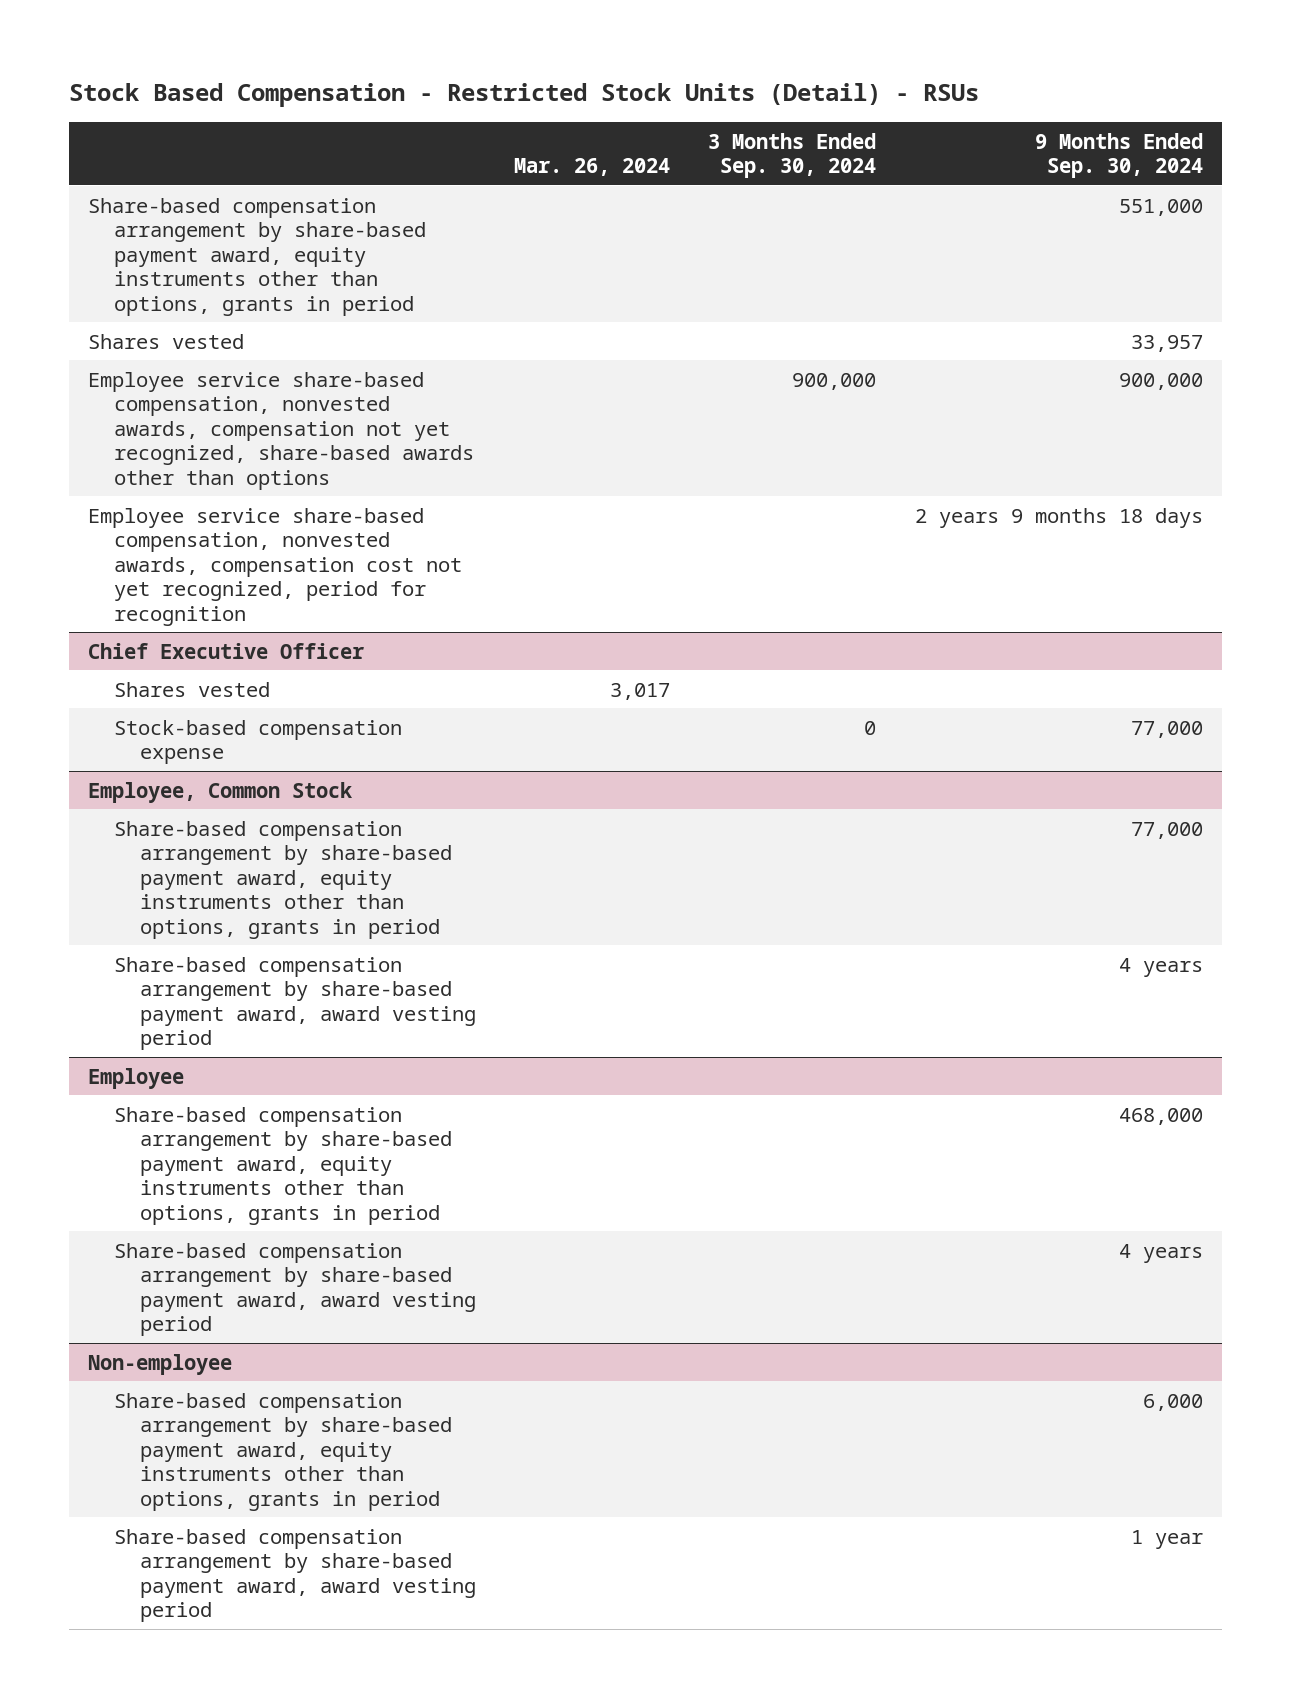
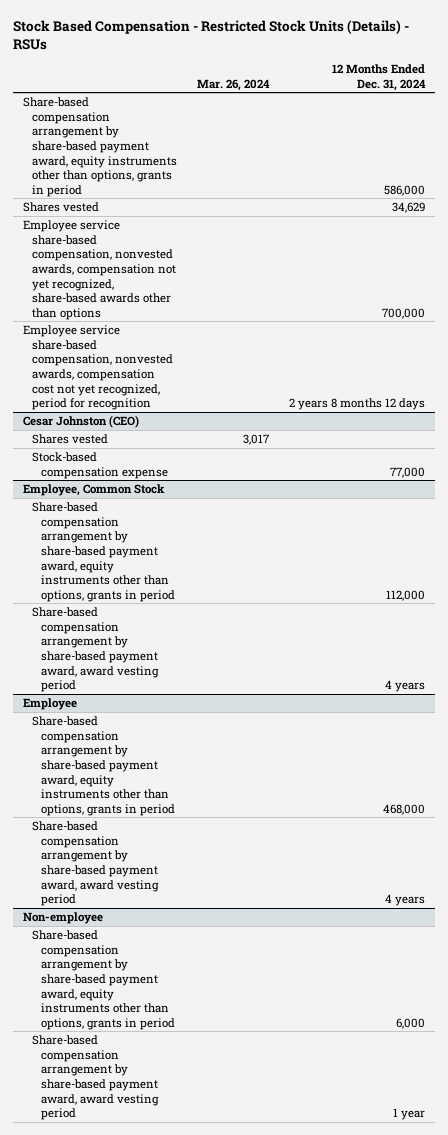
- Stock Based Compensation - Restricted Stock Units (Detail) - RSUs
+ Stock Based Compensation - Restricted Stock Units (Details) - RSUs
- | Mar. 26, 2024 | 3 Months Ended Sep. 30, 2024 | 9 Months Ended Sep. 30, 2024
+ | Mar. 26, 2024 | 12 Months Ended Dec. 31, 2024
- Chief Executive Officer
+ Cesar Johnston (CEO)

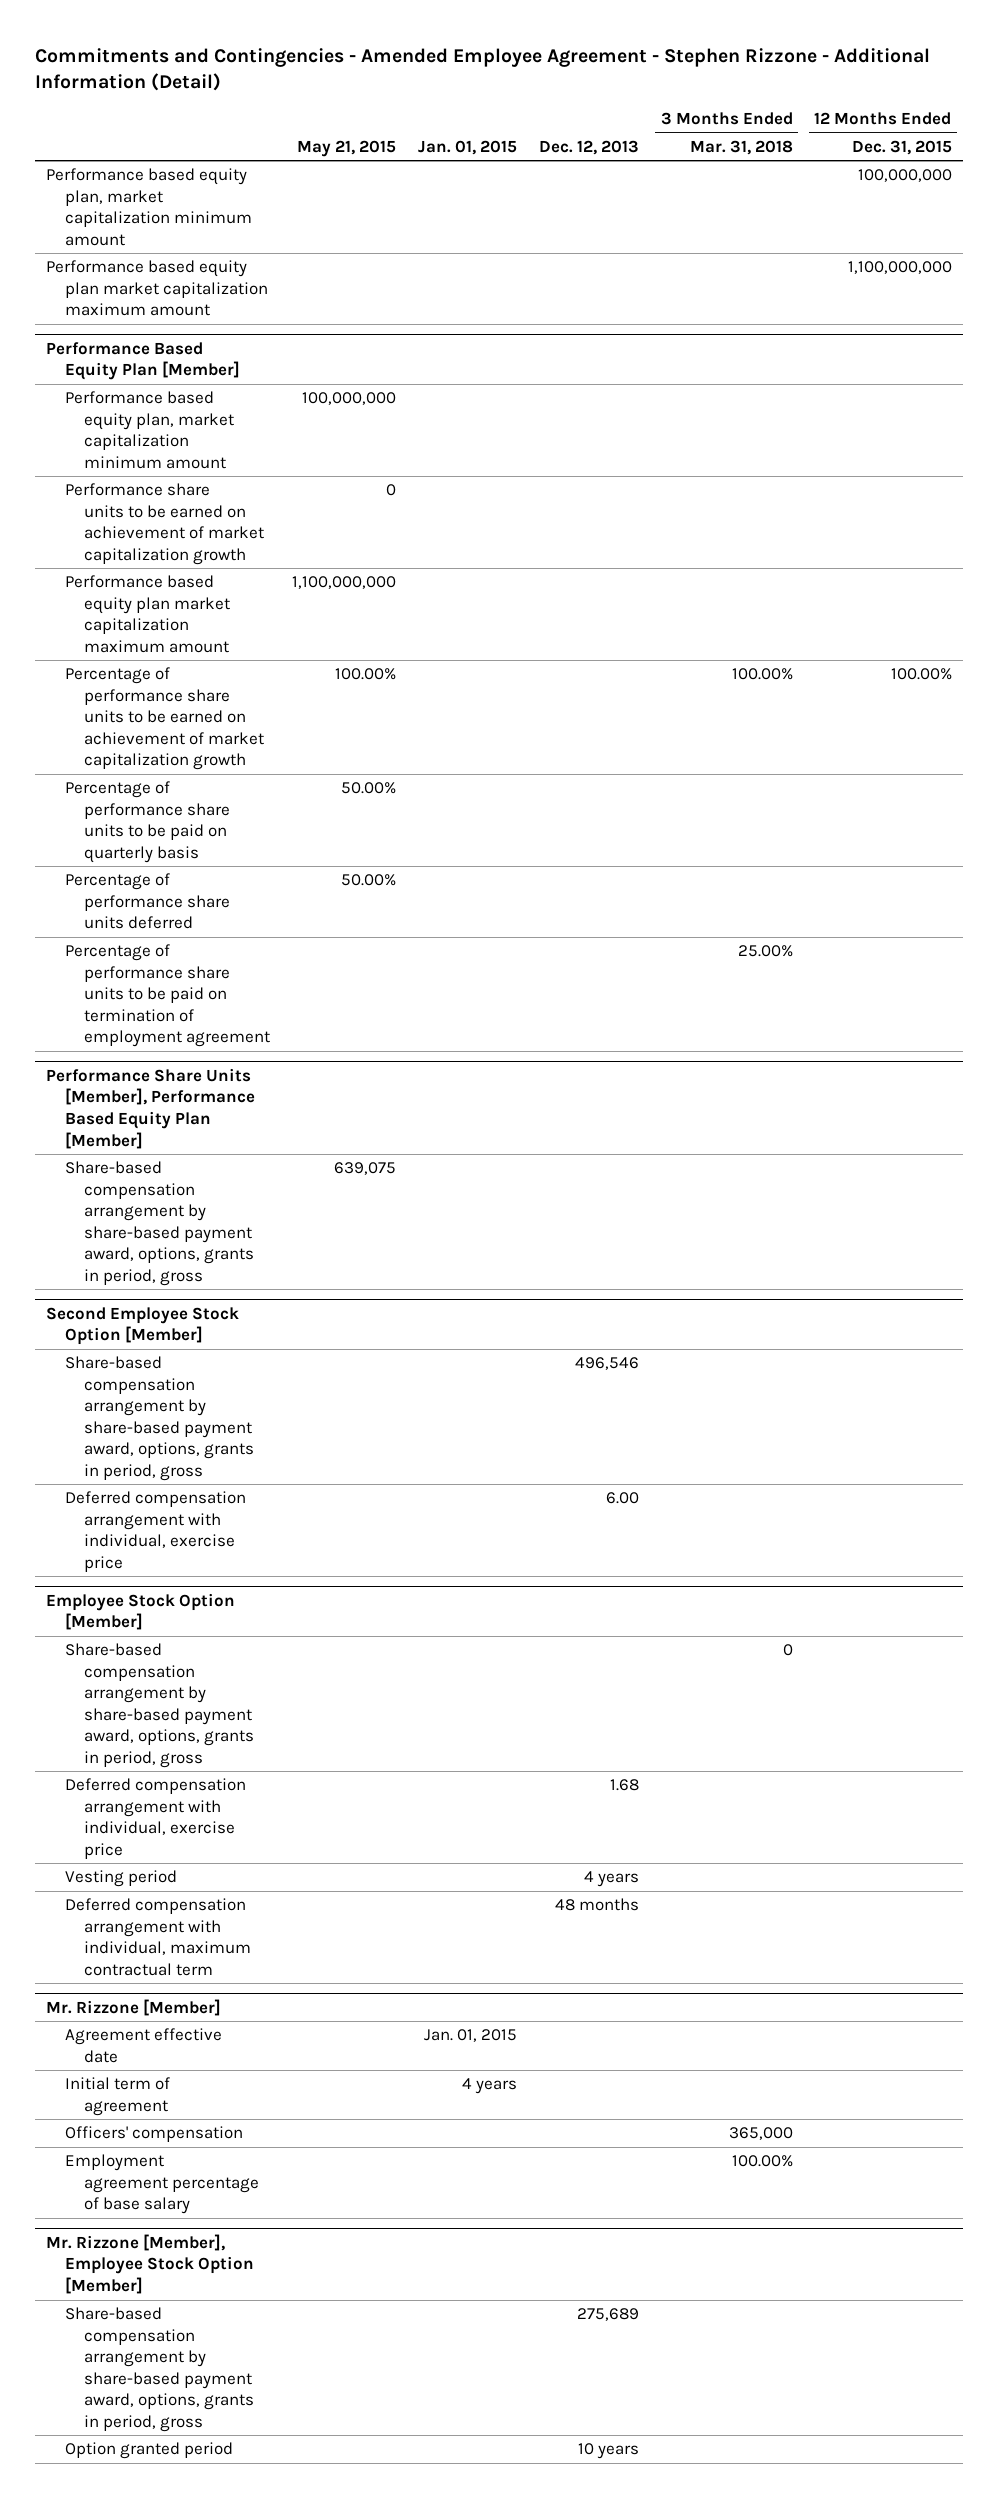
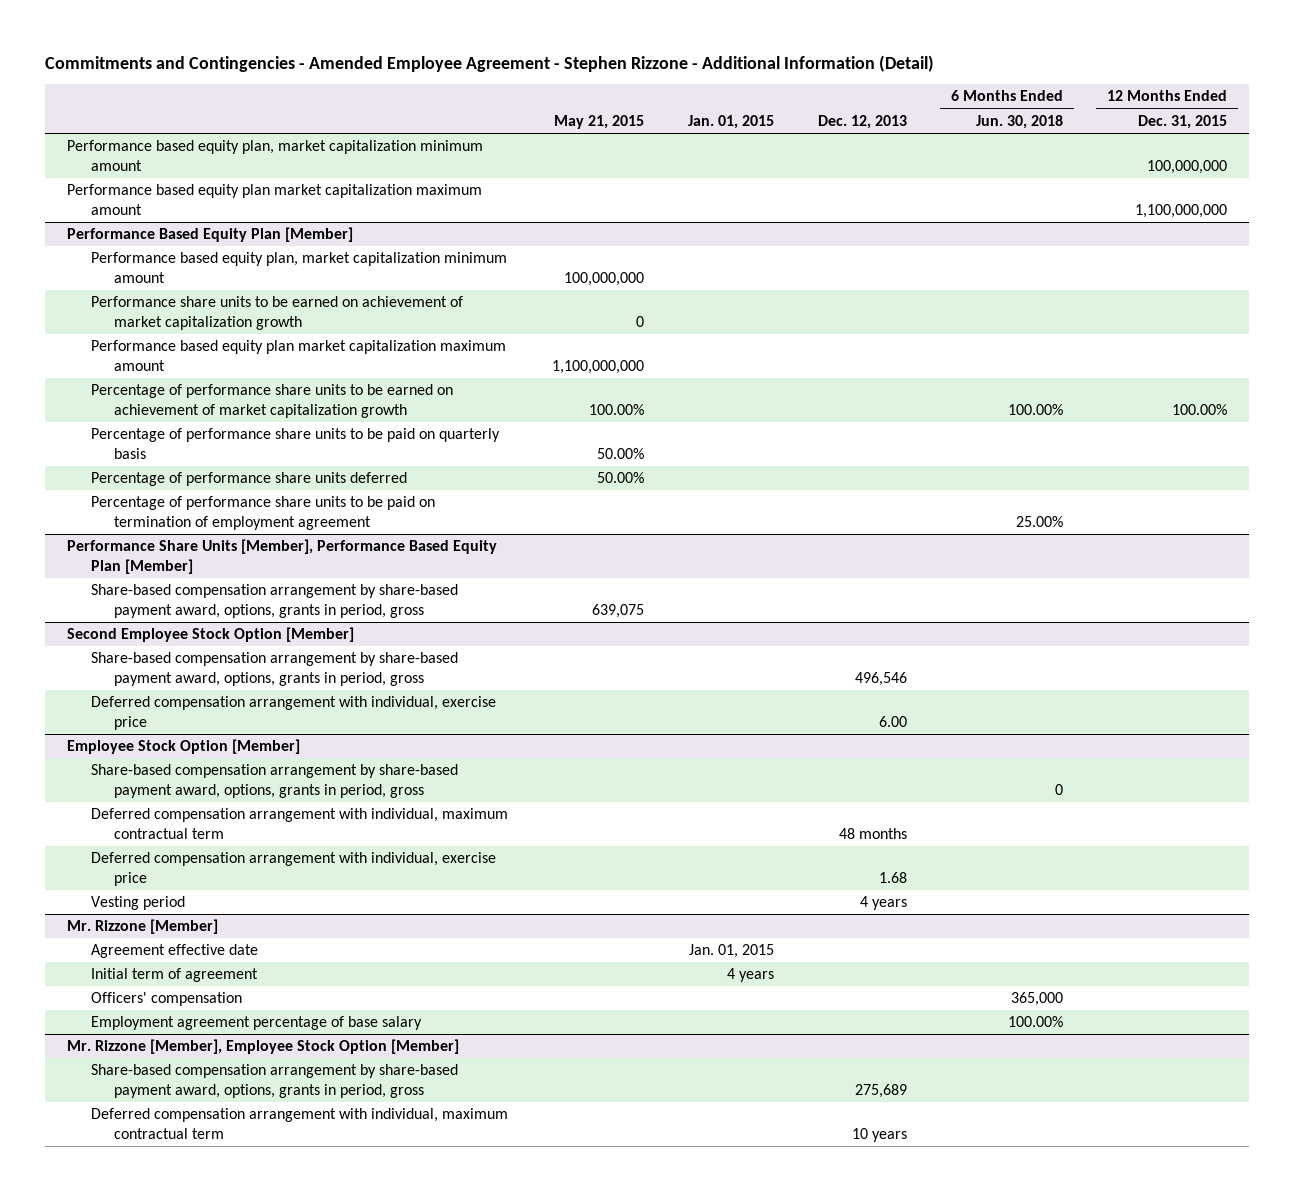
- | May 21, 2015 | Jan. 01, 2015 | Dec. 12, 2013 | 3 Months Ended Mar. 31, 2018 | 12 Months Ended Dec. 31, 2015
+ | May 21, 2015 | Jan. 01, 2015 | Dec. 12, 2013 | 6 Months Ended Jun. 30, 2018 | 12 Months Ended Dec. 31, 2015
@ Employee Stock Option [Member]
moved up: Deferred compensation arrangement with individual, maximum contractual term | | | 48 months | |
@ Mr. Rizzone [Member], Employee Stock Option [Member]
- Option granted period | | | 10 years | |
+ Deferred compensation arrangement with individual, maximum contractual term | | | 10 years | |

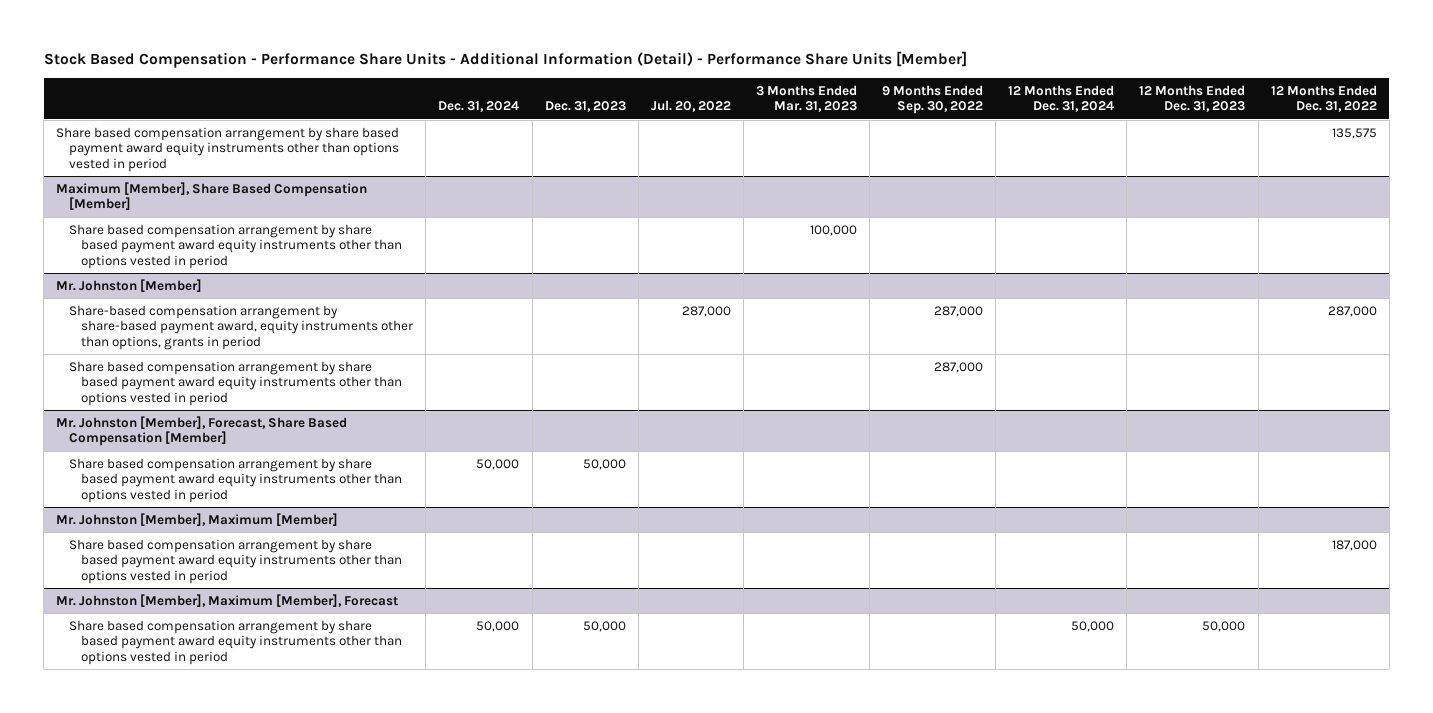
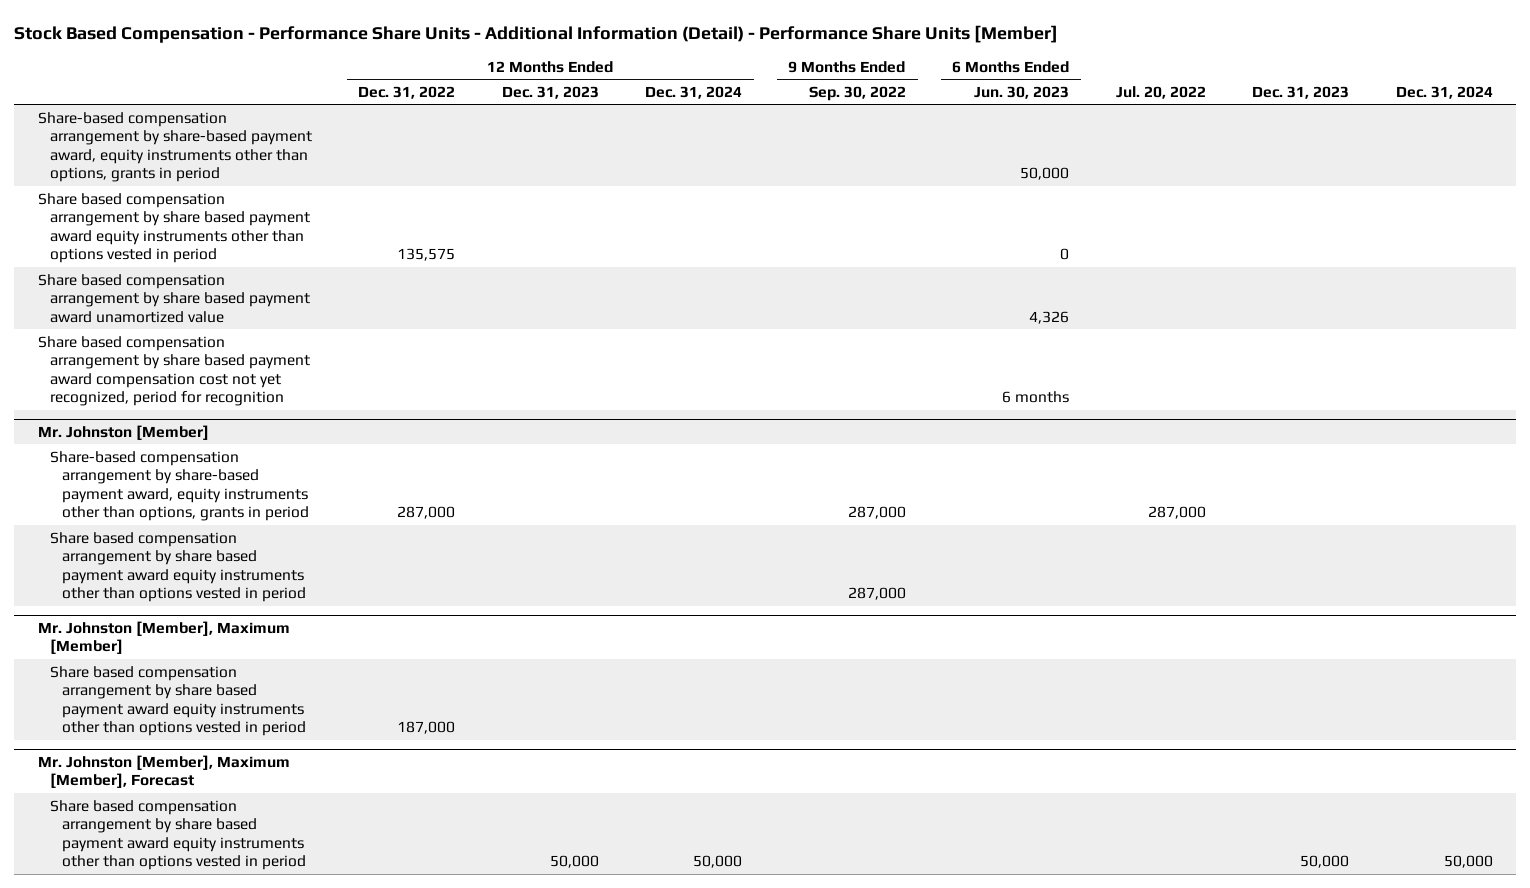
- | Dec. 31, 2024 | Dec. 31, 2023 | Jul. 20, 2022 | 3 Months Ended Mar. 31, 2023 | 9 Months Ended Sep. 30, 2022 | 12 Months Ended Dec. 31, 2024 | 12 Months Ended Dec. 31, 2023 | 12 Months Ended Dec. 31, 2022
+ | 12 Months Ended Dec. 31, 2022 | 12 Months Ended Dec. 31, 2023 | 12 Months Ended Dec. 31, 2024 | 9 Months Ended Sep. 30, 2022 | 6 Months Ended Jun. 30, 2023 | Jul. 20, 2022 | Dec. 31, 2023 | Dec. 31, 2024
+ Share-based compensation arrangement by share-based payment award, equity instruments other than options, grants in period | | | | | 50,000 | | |
- Maximum [Member], Share Based Compensation [Member]
- Share based compensation arrangement by share based payment award equity instruments other than options vested in period | | | | 100,000 | | | |
+ Share based compensation arrangement by share based payment award unamortized value | | | | | 4,326 | | |
+ Share based compensation arrangement by share based payment award compensation cost not yet recognized, period for recognition | | | | | 6 months | | |
- Mr. Johnston [Member], Forecast, Share Based Compensation [Member]
- Share based compensation arrangement by share based payment award equity instruments other than options vested in period | 50,000 | 50,000 | | | | | |

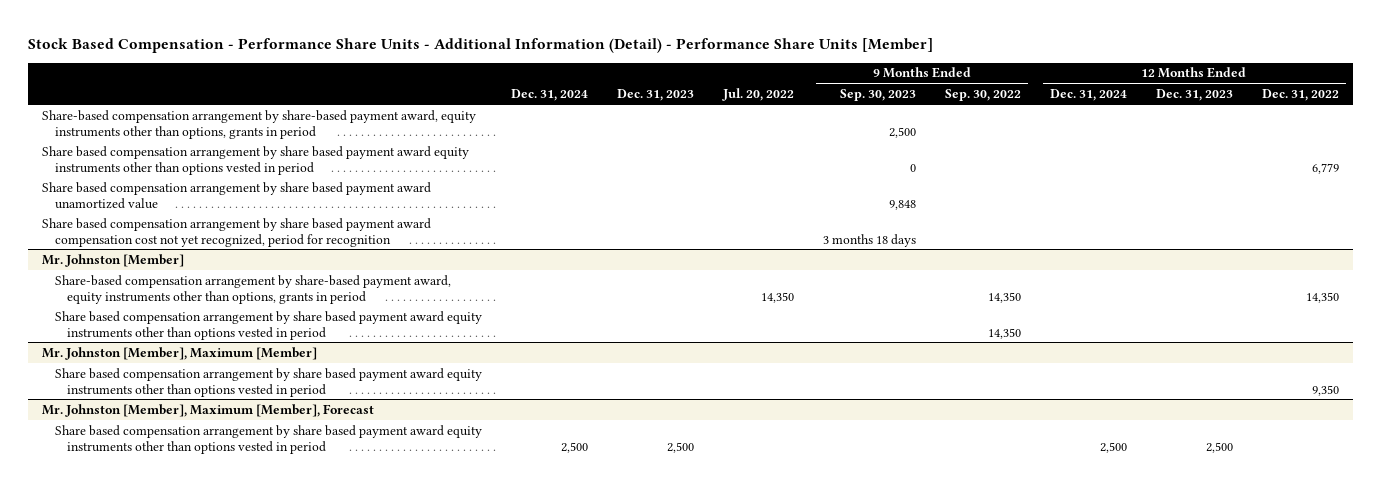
- | 12 Months Ended Dec. 31, 2022 | 12 Months Ended Dec. 31, 2023 | 12 Months Ended Dec. 31, 2024 | 9 Months Ended Sep. 30, 2022 | 6 Months Ended Jun. 30, 2023 | Jul. 20, 2022 | Dec. 31, 2023 | Dec. 31, 2024
+ | Dec. 31, 2024 | Dec. 31, 2023 | Jul. 20, 2022 | 9 Months Ended Sep. 30, 2023 | 9 Months Ended Sep. 30, 2022 | 12 Months Ended Dec. 31, 2024 | 12 Months Ended Dec. 31, 2023 | 12 Months Ended Dec. 31, 2022
- Share based compensation arrangement by share based payment award equity instruments other than options vested in period | 135,575 | | | | 0 | | |
+ Share based compensation arrangement by share based payment award equity instruments other than options vested in period | | | | 0 | | | | 6,779
@ Mr. Johnston [Member]
- Share-based compensation arrangement by share-based payment award, equity instruments other than options, grants in period | 287,000 | | | 287,000 | | 287,000 | |
- Share based compensation arrangement by share based payment award equity instruments other than options vested in period | | | | 287,000 | | | |
+ Share-based compensation arrangement by share-based payment award, equity instruments other than options, grants in period | | | 14,350 | | 14,350 | | | 14,350
+ Share based compensation arrangement by share based payment award equity instruments other than options vested in period | | | | | 14,350 | | |
@ Mr. Johnston [Member], Maximum [Member]
- Share based compensation arrangement by share based payment award equity instruments other than options vested in period | 187,000 | | | | | | |
+ Share based compensation arrangement by share based payment award equity instruments other than options vested in period | | | | | | | | 9,350
@ Mr. Johnston [Member], Maximum [Member], Forecast
- Share based compensation arrangement by share based payment award equity instruments other than options vested in period | | 50,000 | 50,000 | | | | 50,000 | 50,000
+ Share based compensation arrangement by share based payment award equity instruments other than options vested in period | 2,500 | 2,500 | | | | 2,500 | 2,500 |

